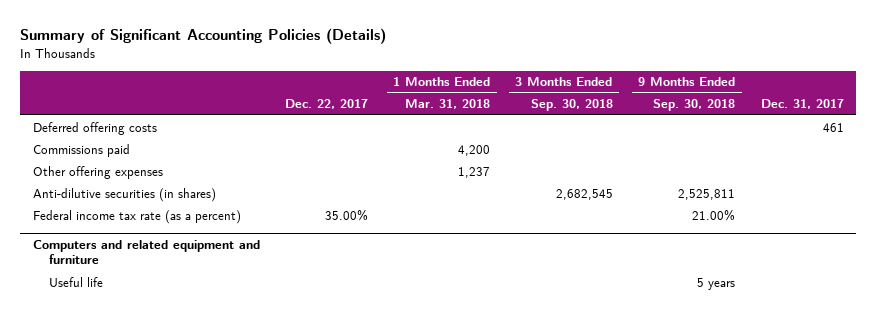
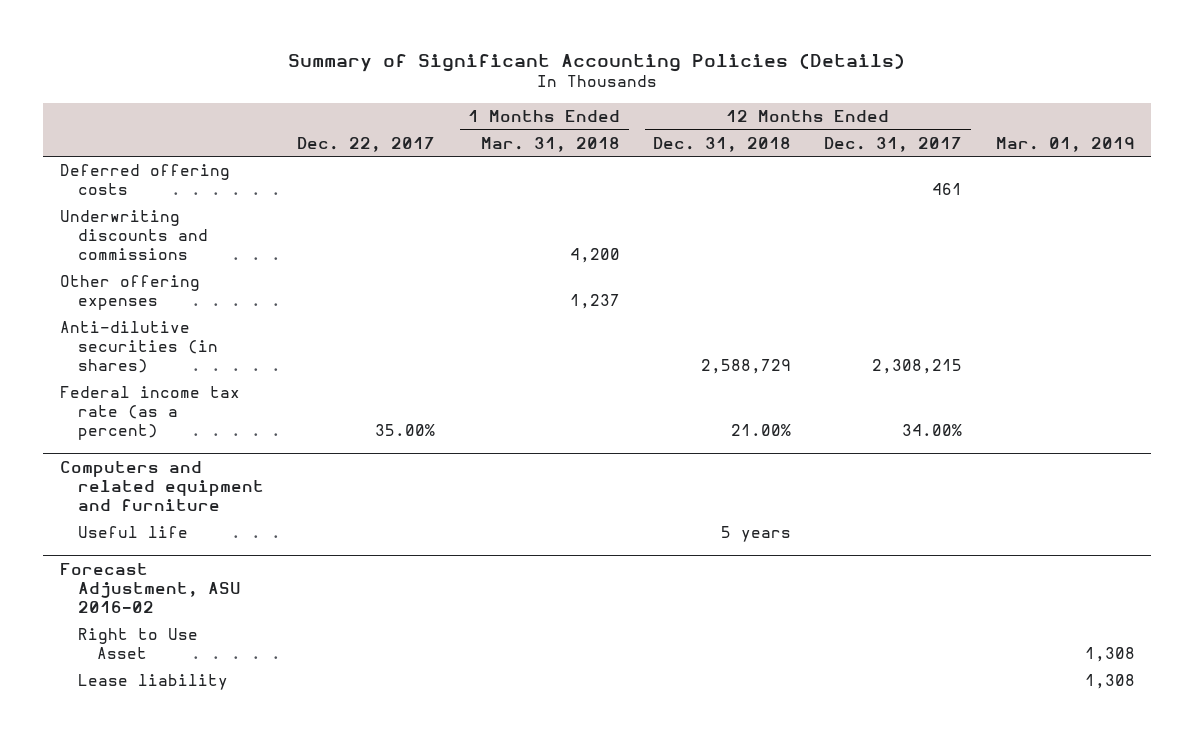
- | Dec. 22, 2017 | 1 Months Ended Mar. 31, 2018 | 3 Months Ended Sep. 30, 2018 | 9 Months Ended Sep. 30, 2018 | Dec. 31, 2017
+ | Dec. 22, 2017 | 1 Months Ended Mar. 31, 2018 | 12 Months Ended Dec. 31, 2018 | 12 Months Ended Dec. 31, 2017 | Mar. 01, 2019
- Commissions paid | | 4,200 | | |
+ Underwriting discounts and commissions | | 4,200 | | |
+ Forecast Adjustment, ASU 2016-02
+ Right to Use Asset | | | | | 1,308
+ Lease liability | | | | | 1,308

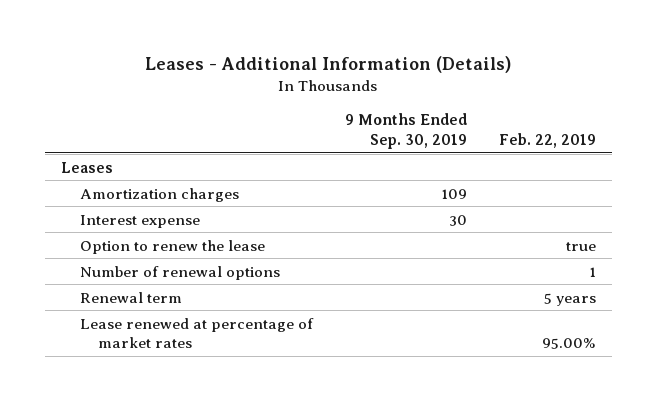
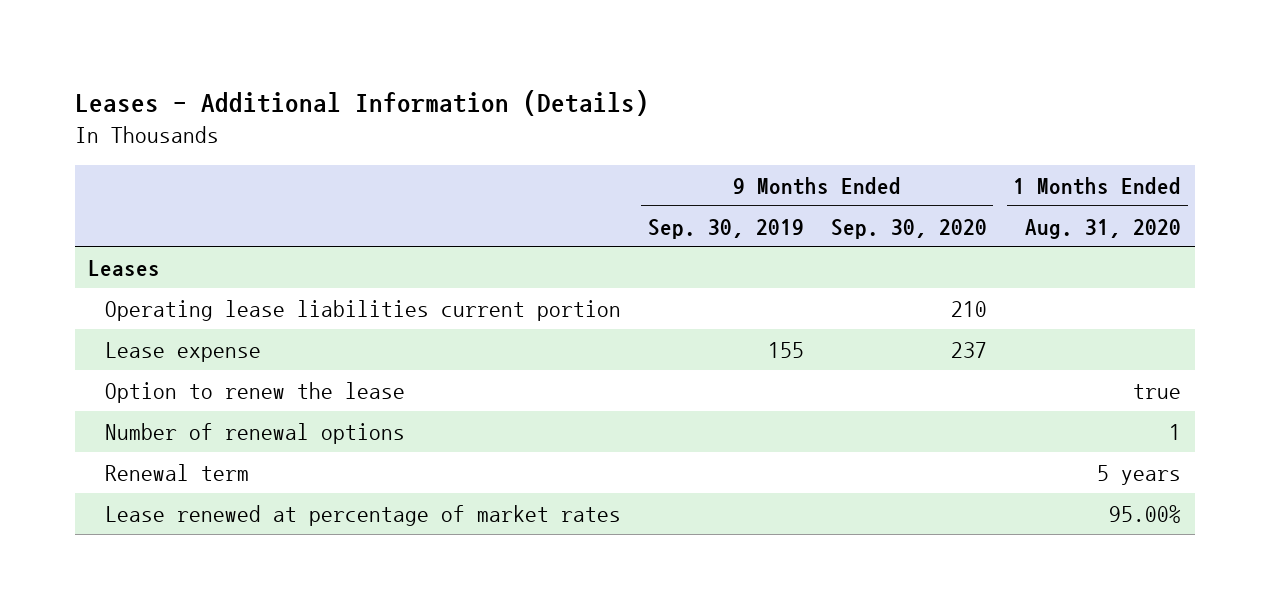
- | 9 Months Ended Sep. 30, 2019 | Feb. 22, 2019
+ | 9 Months Ended Sep. 30, 2019 | 9 Months Ended Sep. 30, 2020 | 1 Months Ended Aug. 31, 2020
- Amortization charges | 109 |
- Interest expense | 30 |
+ Operating lease liabilities current portion | | 210 |
+ Lease expense | 155 | 237 |

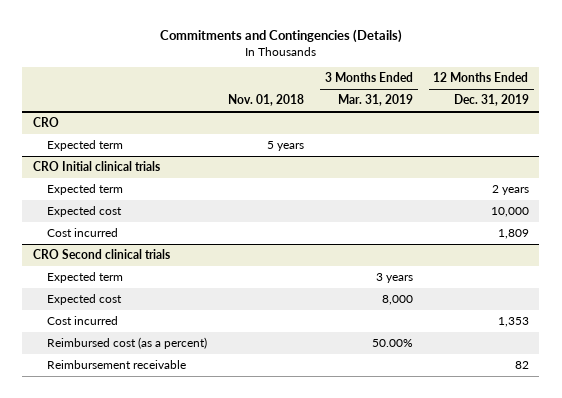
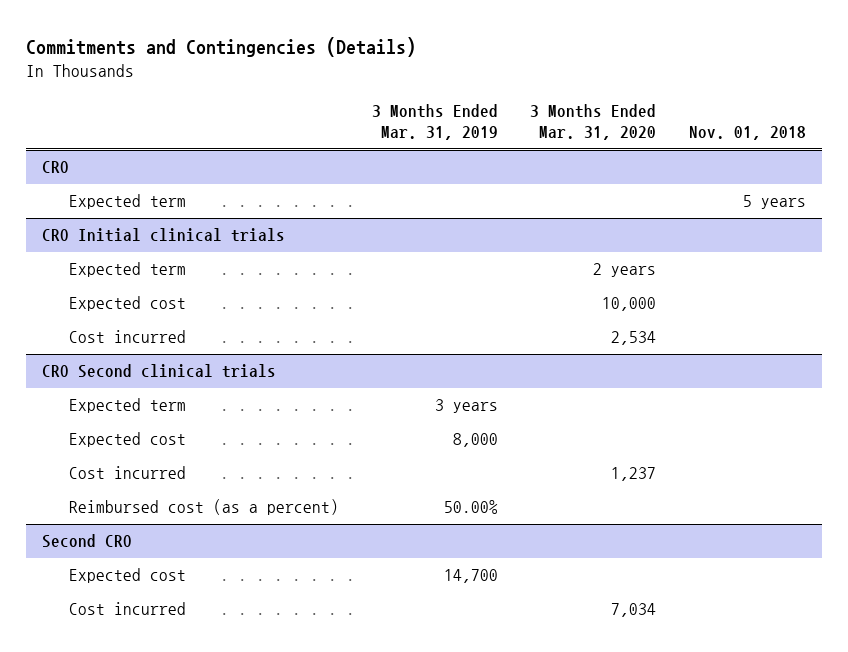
- | Nov. 01, 2018 | 3 Months Ended Mar. 31, 2019 | 12 Months Ended Dec. 31, 2019
+ | 3 Months Ended Mar. 31, 2019 | 3 Months Ended Mar. 31, 2020 | Nov. 01, 2018
@ CRO Second clinical trials
- Reimbursement receivable | | | 82
+ Second CRO
+ Expected cost | 14,700 | |
+ Cost incurred | | 7,034 |

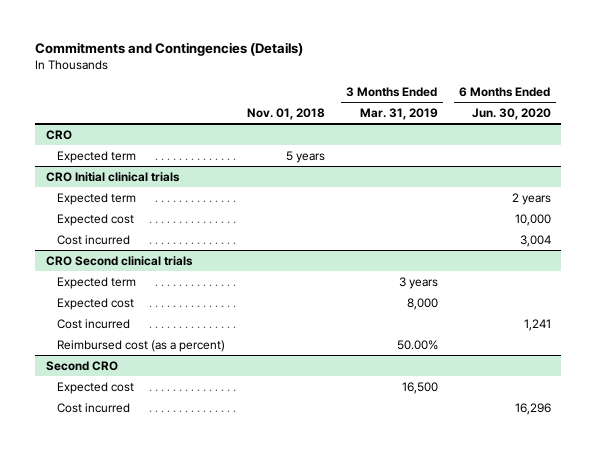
- | 3 Months Ended Mar. 31, 2019 | 3 Months Ended Mar. 31, 2020 | Nov. 01, 2018
+ | Nov. 01, 2018 | 3 Months Ended Mar. 31, 2019 | 6 Months Ended Jun. 30, 2020
@ Second CRO
- Expected cost | 14,700 | |
+ Expected cost | | 16,500 |

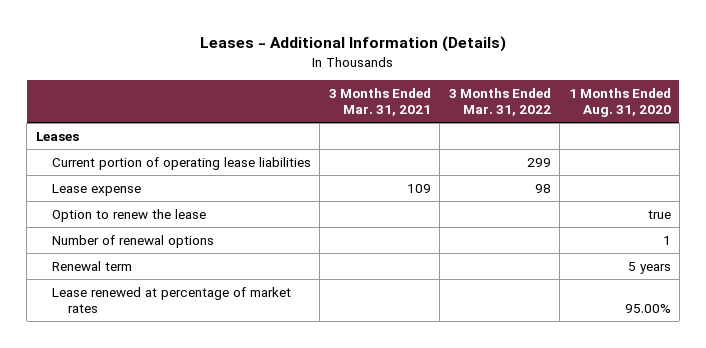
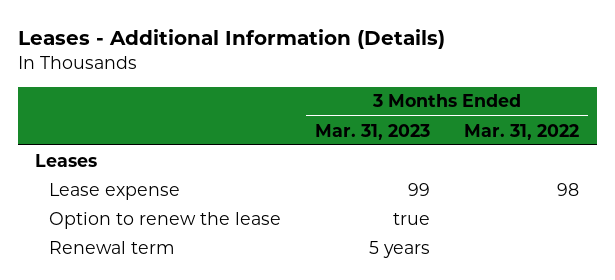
- | 3 Months Ended Mar. 31, 2021 | 3 Months Ended Mar. 31, 2022 | 1 Months Ended Aug. 31, 2020
+ | 3 Months Ended Mar. 31, 2023 | 3 Months Ended Mar. 31, 2022
- Current portion of operating lease liabilities | | 299 |
- Number of renewal options | | | 1
- Lease renewed at percentage of market rates | | | 95.00%

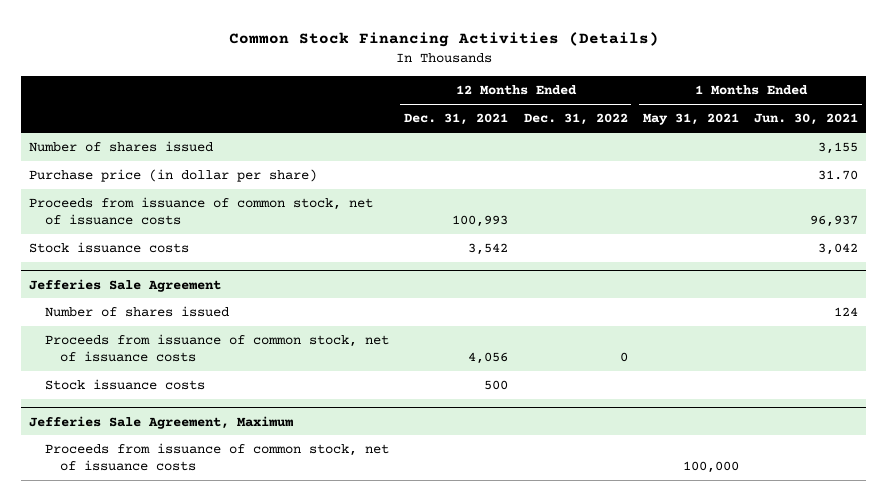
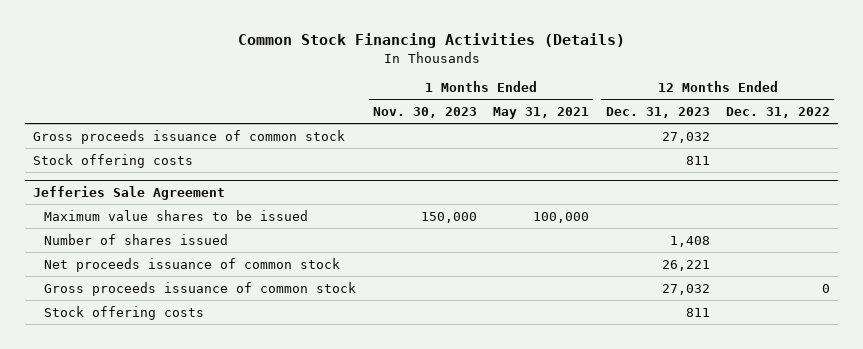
- | 12 Months Ended Dec. 31, 2021 | 12 Months Ended Dec. 31, 2022 | 1 Months Ended May 31, 2021 | 1 Months Ended Jun. 30, 2021
+ | 1 Months Ended Nov. 30, 2023 | 1 Months Ended May 31, 2021 | 12 Months Ended Dec. 31, 2023 | 12 Months Ended Dec. 31, 2022
- Number of shares issued | | | | 3,155
- Purchase price (in dollar per share) | | | | 31.70
- Proceeds from issuance of common stock, net of issuance costs | 100,993 | | | 96,937
- Stock issuance costs | 3,542 | | | 3,042
+ Gross proceeds issuance of common stock | | | 27,032 |
+ Stock offering costs | | | 811 |
@ Jefferies Sale Agreement
+ Maximum value shares to be issued | 150,000 | 100,000 | |
- Proceeds from issuance of common stock, net of issuance costs | 4,056 | 0 | |
- Stock issuance costs | 500 | | |
- Jefferies Sale Agreement, Maximum
- Proceeds from issuance of common stock, net of issuance costs | | | 100,000 |
@ Jefferies Sale Agreement
+ Net proceeds issuance of common stock | | | 26,221 |
+ Gross proceeds issuance of common stock | | | 27,032 | 0
+ Stock offering costs | | | 811 |

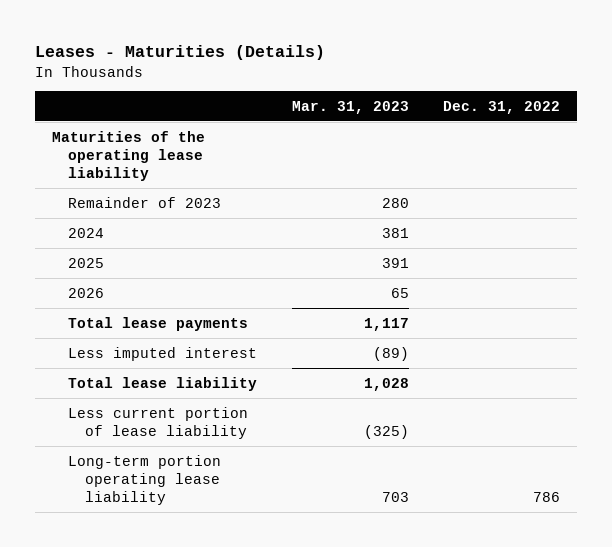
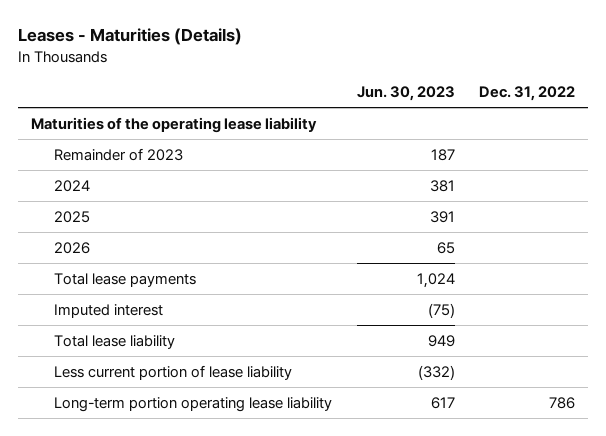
- | Mar. 31, 2023 | Dec. 31, 2022
+ | Jun. 30, 2023 | Dec. 31, 2022
- Less imputed interest | (89) |
+ Imputed interest | (75) |

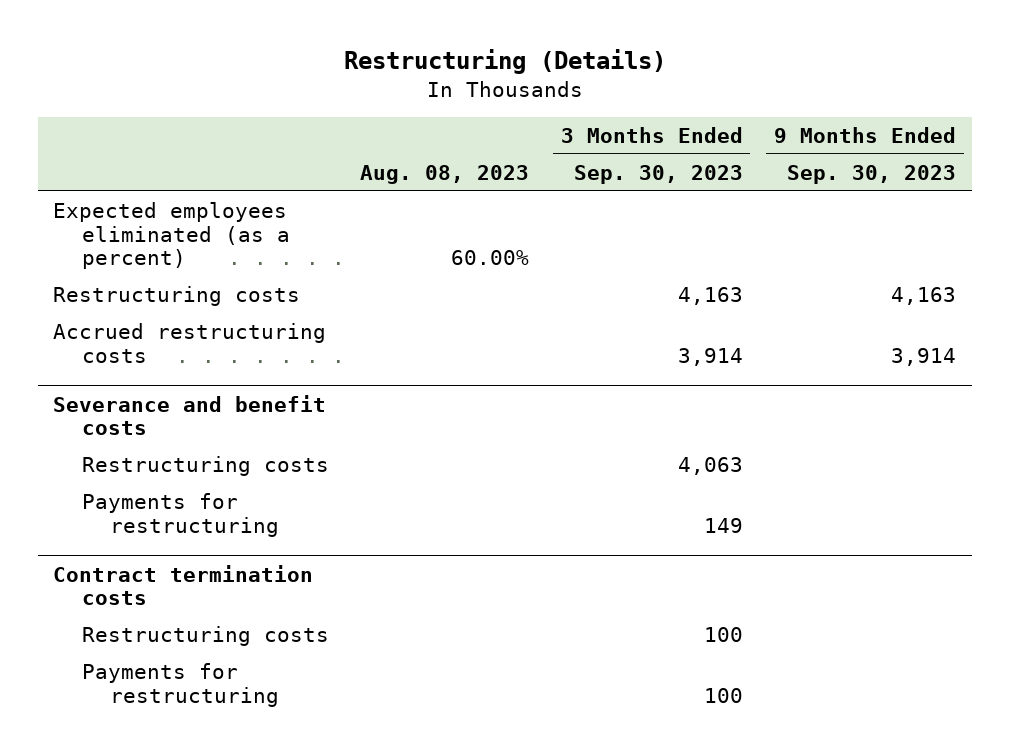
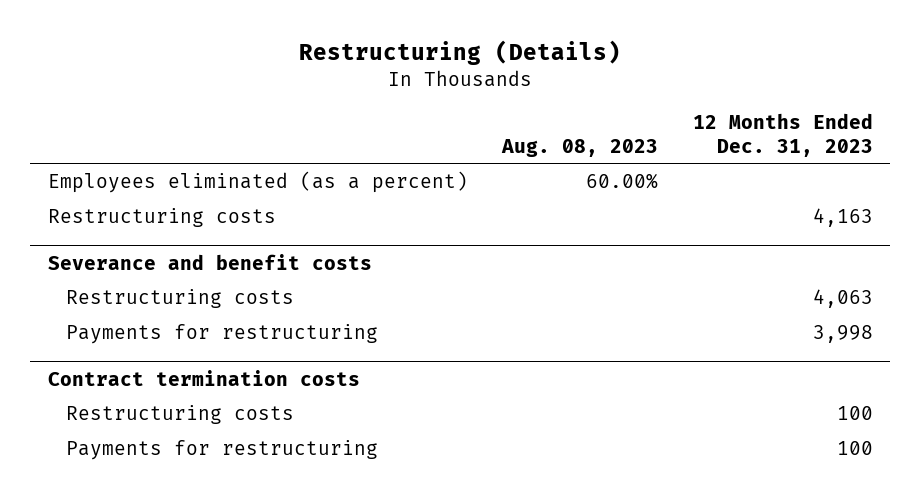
- | Aug. 08, 2023 | 3 Months Ended Sep. 30, 2023 | 9 Months Ended Sep. 30, 2023
+ | Aug. 08, 2023 | 12 Months Ended Dec. 31, 2023
- Expected employees eliminated (as a percent) | 60.00% | |
+ Employees eliminated (as a percent) | 60.00% |
- Accrued restructuring costs | | 3,914 | 3,914

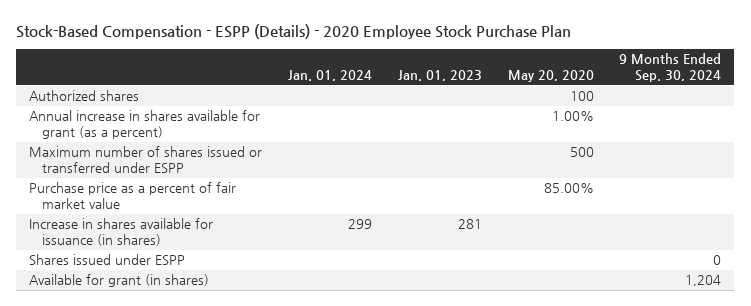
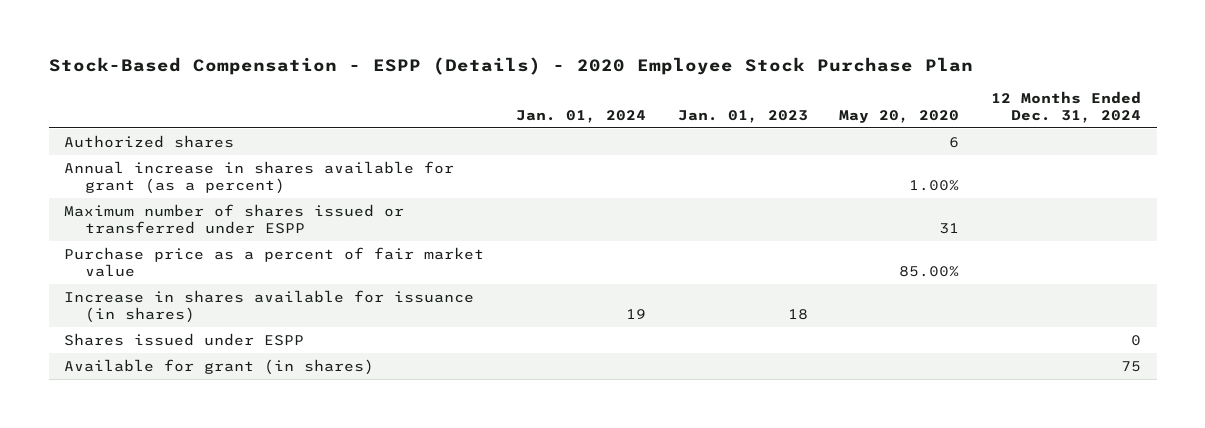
- | Jan. 01, 2024 | Jan. 01, 2023 | May 20, 2020 | 9 Months Ended Sep. 30, 2024
+ | Jan. 01, 2024 | Jan. 01, 2023 | May 20, 2020 | 12 Months Ended Dec. 31, 2024
- Authorized shares | | | 100 |
+ Authorized shares | | | 6 |
- Maximum number of shares issued or transferred under ESPP | | | 500 |
+ Maximum number of shares issued or transferred under ESPP | | | 31 |
- Increase in shares available for issuance (in shares) | 299 | 281 | |
+ Increase in shares available for issuance (in shares) | 19 | 18 | |

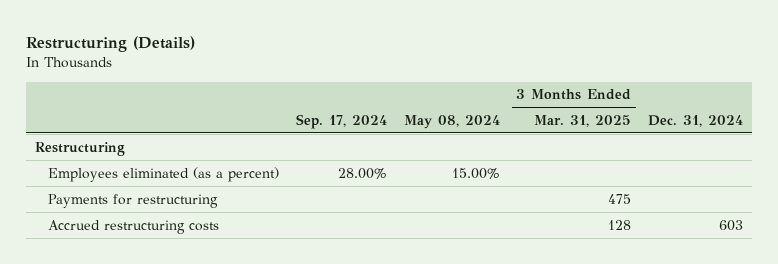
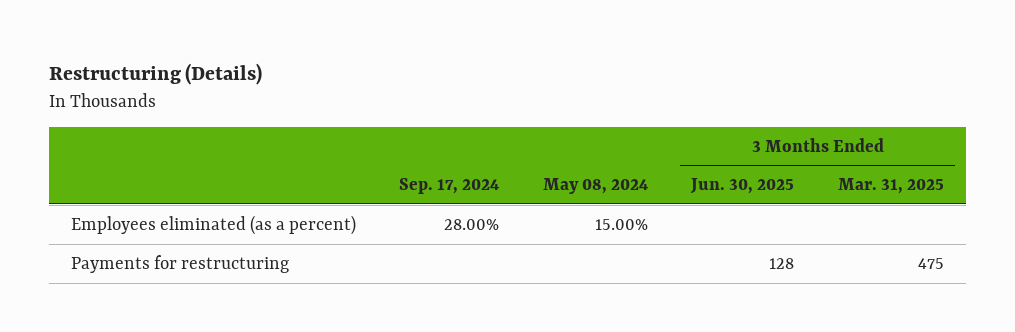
- | Sep. 17, 2024 | May 08, 2024 | 3 Months Ended Mar. 31, 2025 | Dec. 31, 2024
+ | Sep. 17, 2024 | May 08, 2024 | 3 Months Ended Jun. 30, 2025 | 3 Months Ended Mar. 31, 2025
- Restructuring
- Accrued restructuring costs | | | 128 | 603

